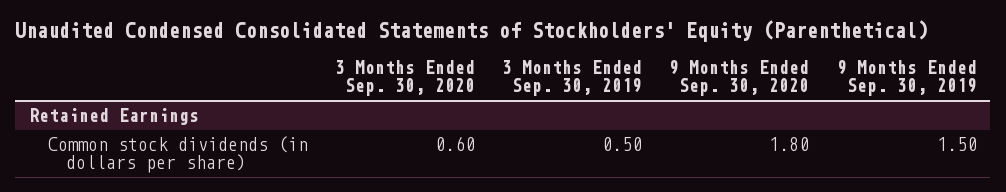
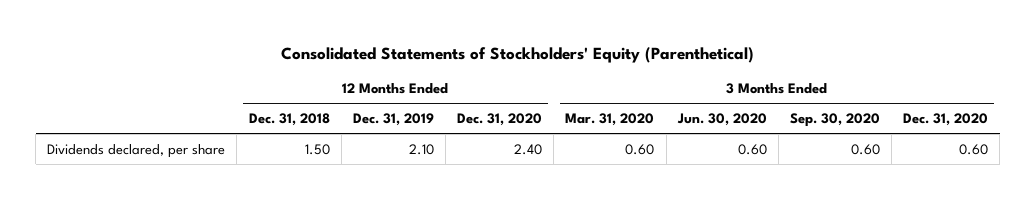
- Unaudited Condensed Consolidated Statements of Stockholders' Equity (Parenthetical)
+ Consolidated Statements of Stockholders' Equity (Parenthetical)
- | 3 Months Ended Sep. 30, 2020 | 3 Months Ended Sep. 30, 2019 | 9 Months Ended Sep. 30, 2020 | 9 Months Ended Sep. 30, 2019
+ | 12 Months Ended Dec. 31, 2018 | 12 Months Ended Dec. 31, 2019 | 12 Months Ended Dec. 31, 2020 | 3 Months Ended Mar. 31, 2020 | 3 Months Ended Jun. 30, 2020 | 3 Months Ended Sep. 30, 2020 | 3 Months Ended Dec. 31, 2020
- Retained Earnings
- Common stock dividends (in dollars per share) | 0.60 | 0.50 | 1.80 | 1.50
+ Dividends declared, per share | 1.50 | 2.10 | 2.40 | 0.60 | 0.60 | 0.60 | 0.60

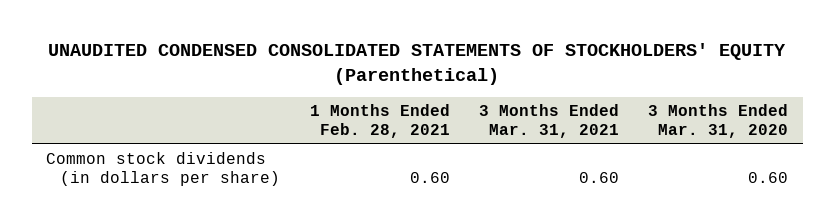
- Consolidated Statements of Stockholders' Equity (Parenthetical)
+ UNAUDITED CONDENSED CONSOLIDATED STATEMENTS OF STOCKHOLDERS' EQUITY (Parenthetical)
- | 12 Months Ended Dec. 31, 2018 | 12 Months Ended Dec. 31, 2019 | 12 Months Ended Dec. 31, 2020 | 3 Months Ended Mar. 31, 2020 | 3 Months Ended Jun. 30, 2020 | 3 Months Ended Sep. 30, 2020 | 3 Months Ended Dec. 31, 2020
+ | 1 Months Ended Feb. 28, 2021 | 3 Months Ended Mar. 31, 2021 | 3 Months Ended Mar. 31, 2020
- Dividends declared, per share | 1.50 | 2.10 | 2.40 | 0.60 | 0.60 | 0.60 | 0.60
+ Common stock dividends (in dollars per share) | 0.60 | 0.60 | 0.60

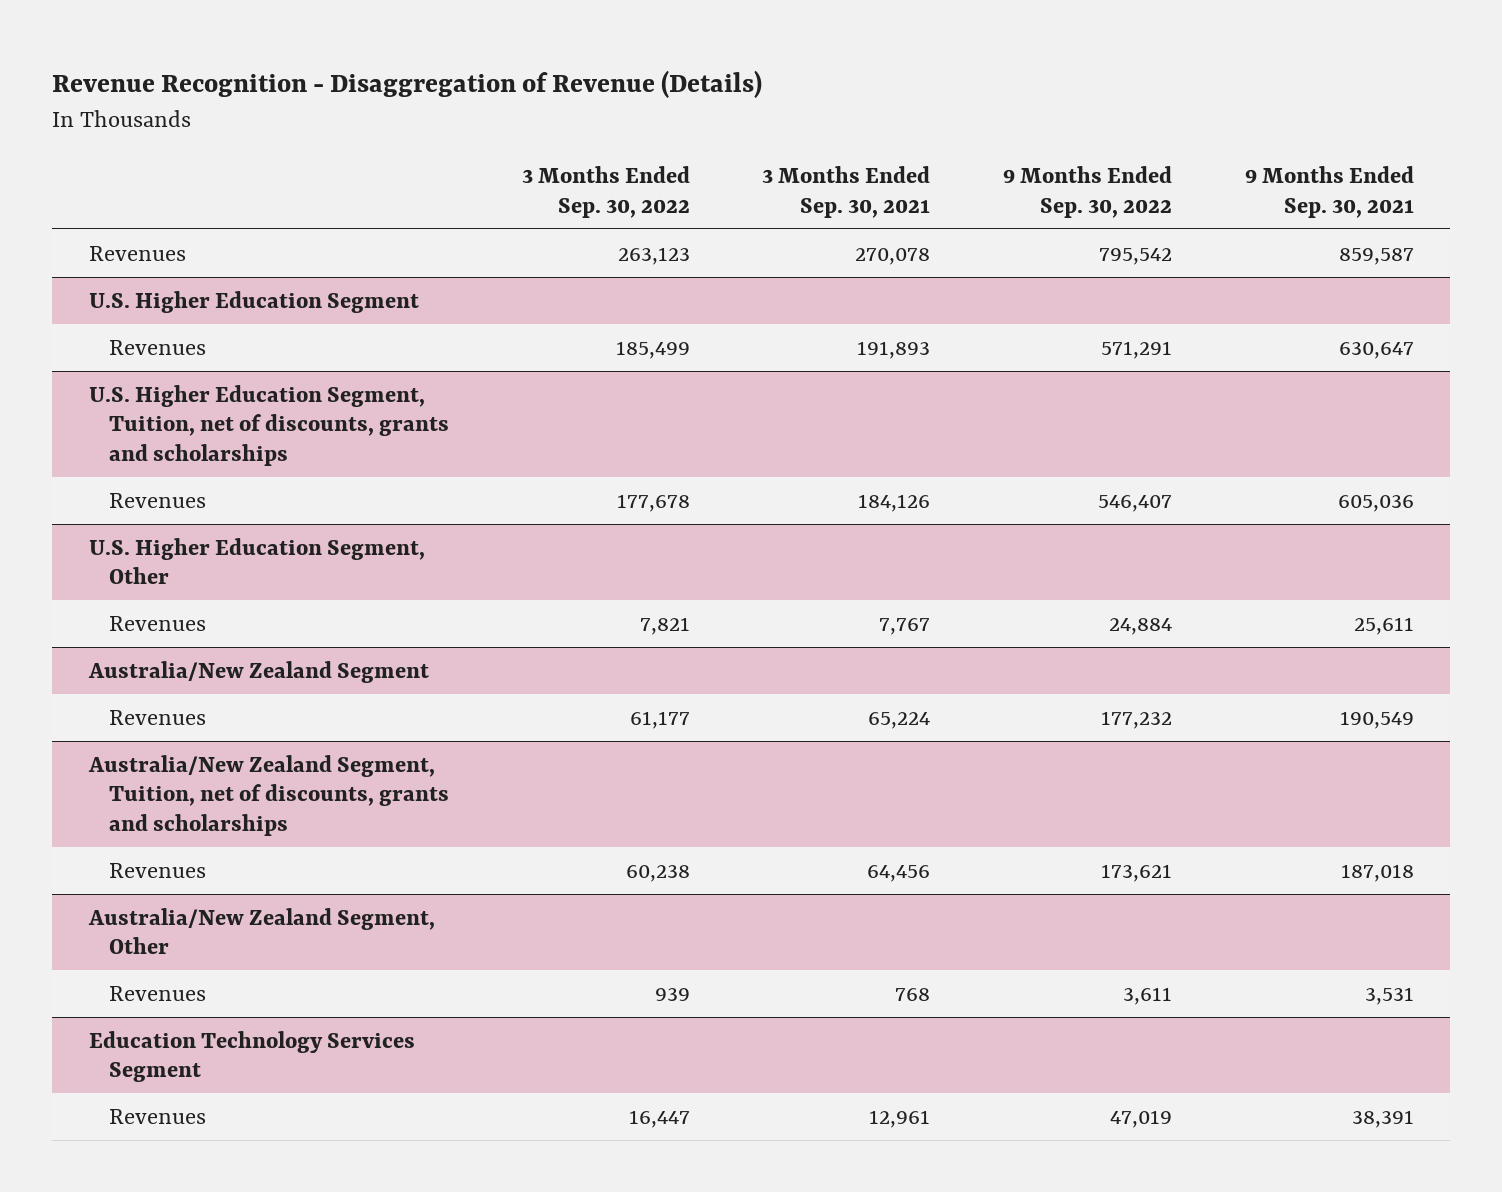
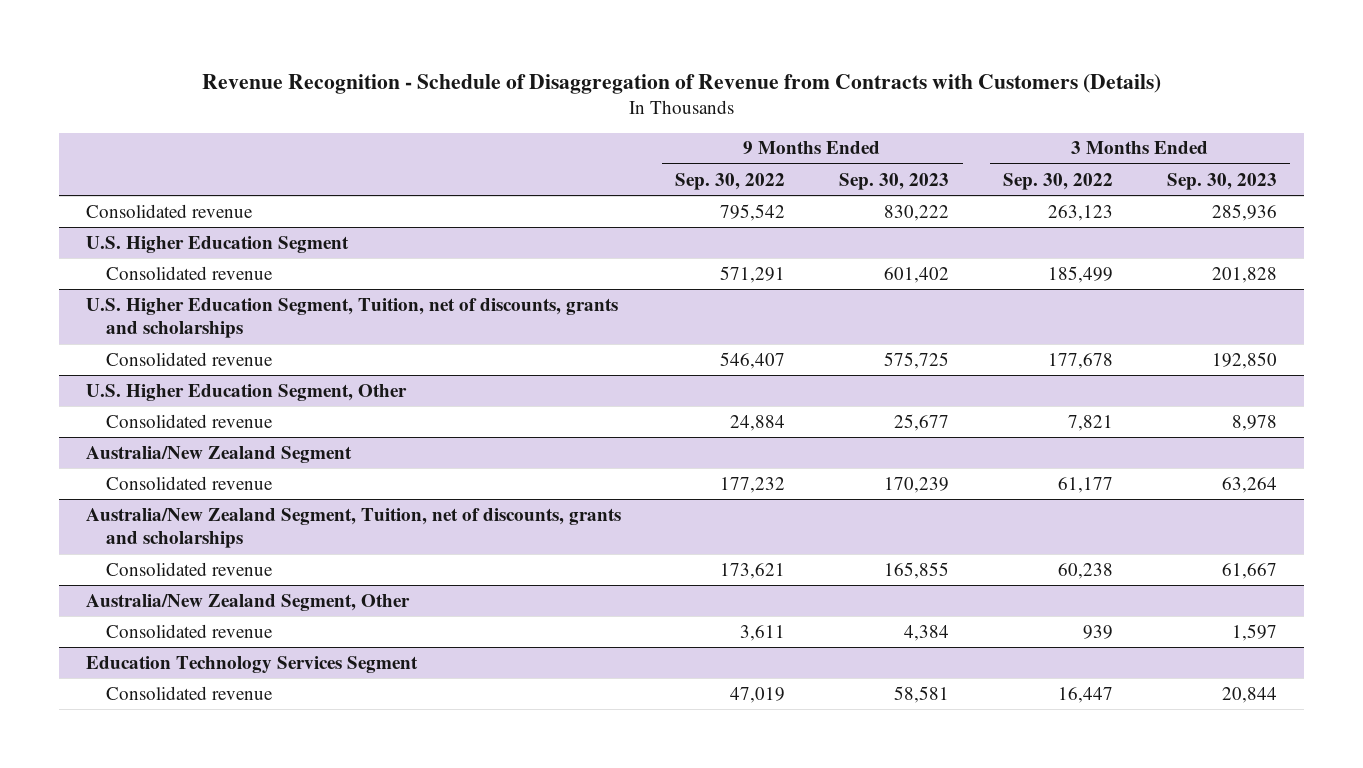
- Revenue Recognition - Disaggregation of Revenue (Details)
+ Revenue Recognition - Schedule of Disaggregation of Revenue from Contracts with Customers (Details)
- | 3 Months Ended Sep. 30, 2022 | 3 Months Ended Sep. 30, 2021 | 9 Months Ended Sep. 30, 2022 | 9 Months Ended Sep. 30, 2021
+ | 9 Months Ended Sep. 30, 2022 | 9 Months Ended Sep. 30, 2023 | 3 Months Ended Sep. 30, 2022 | 3 Months Ended Sep. 30, 2023
- Revenues | 263,123 | 270,078 | 795,542 | 859,587
+ Consolidated revenue | 795,542 | 830,222 | 263,123 | 285,936
@ U.S. Higher Education Segment
- Revenues | 185,499 | 191,893 | 571,291 | 630,647
+ Consolidated revenue | 571,291 | 601,402 | 185,499 | 201,828
@ U.S. Higher Education Segment, Tuition, net of discounts, grants and scholarships
- Revenues | 177,678 | 184,126 | 546,407 | 605,036
+ Consolidated revenue | 546,407 | 575,725 | 177,678 | 192,850
@ U.S. Higher Education Segment, Other
- Revenues | 7,821 | 7,767 | 24,884 | 25,611
+ Consolidated revenue | 24,884 | 25,677 | 7,821 | 8,978
@ Australia/New Zealand Segment
- Revenues | 61,177 | 65,224 | 177,232 | 190,549
+ Consolidated revenue | 177,232 | 170,239 | 61,177 | 63,264
@ Australia/New Zealand Segment, Tuition, net of discounts, grants and scholarships
- Revenues | 60,238 | 64,456 | 173,621 | 187,018
+ Consolidated revenue | 173,621 | 165,855 | 60,238 | 61,667
@ Australia/New Zealand Segment, Other
- Revenues | 939 | 768 | 3,611 | 3,531
+ Consolidated revenue | 3,611 | 4,384 | 939 | 1,597
@ Education Technology Services Segment
- Revenues | 16,447 | 12,961 | 47,019 | 38,391
+ Consolidated revenue | 47,019 | 58,581 | 16,447 | 20,844

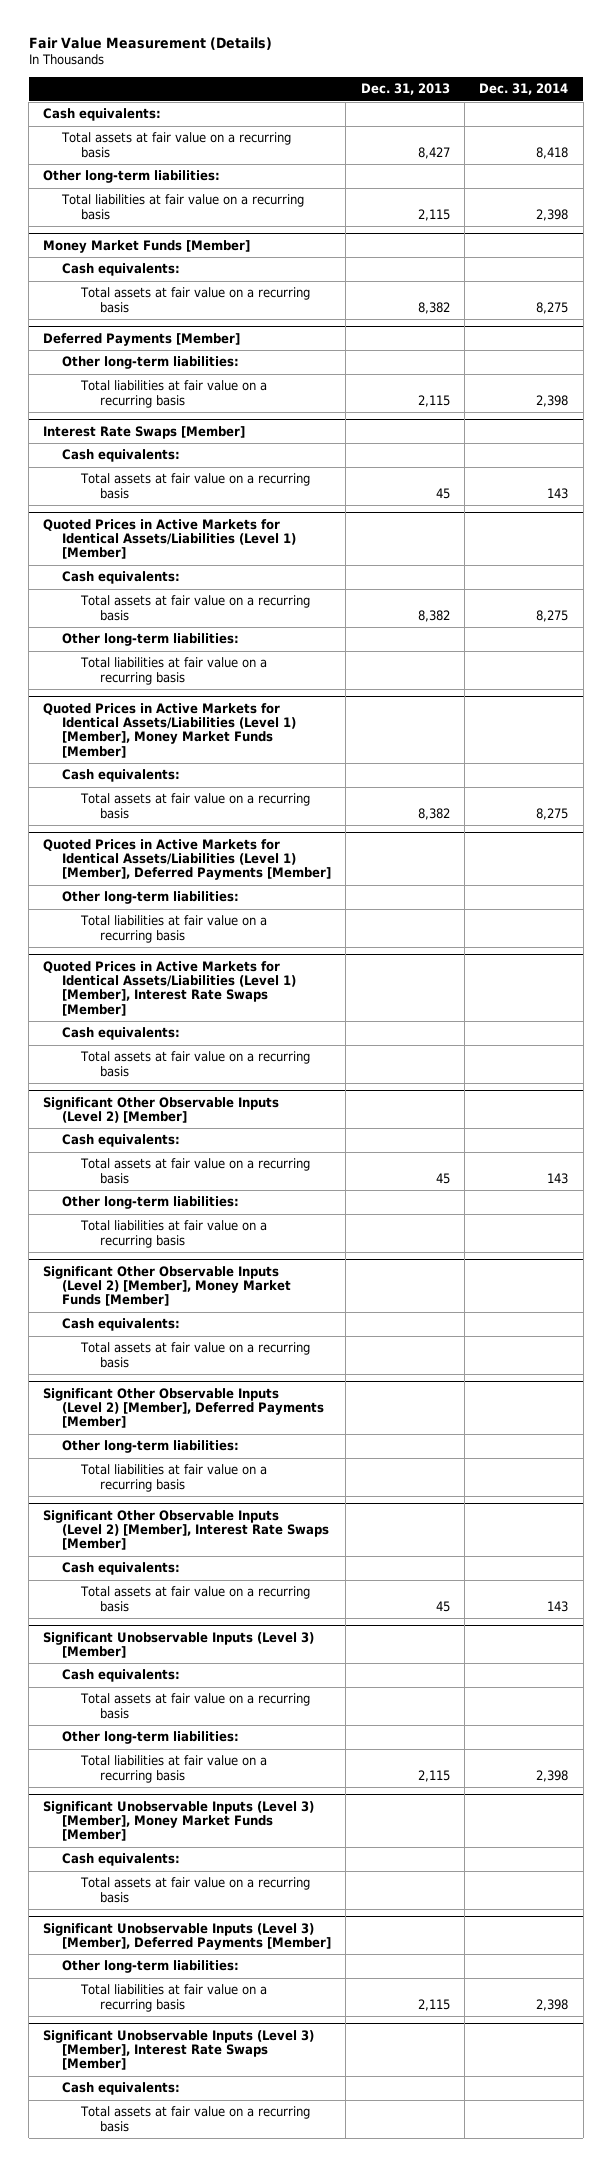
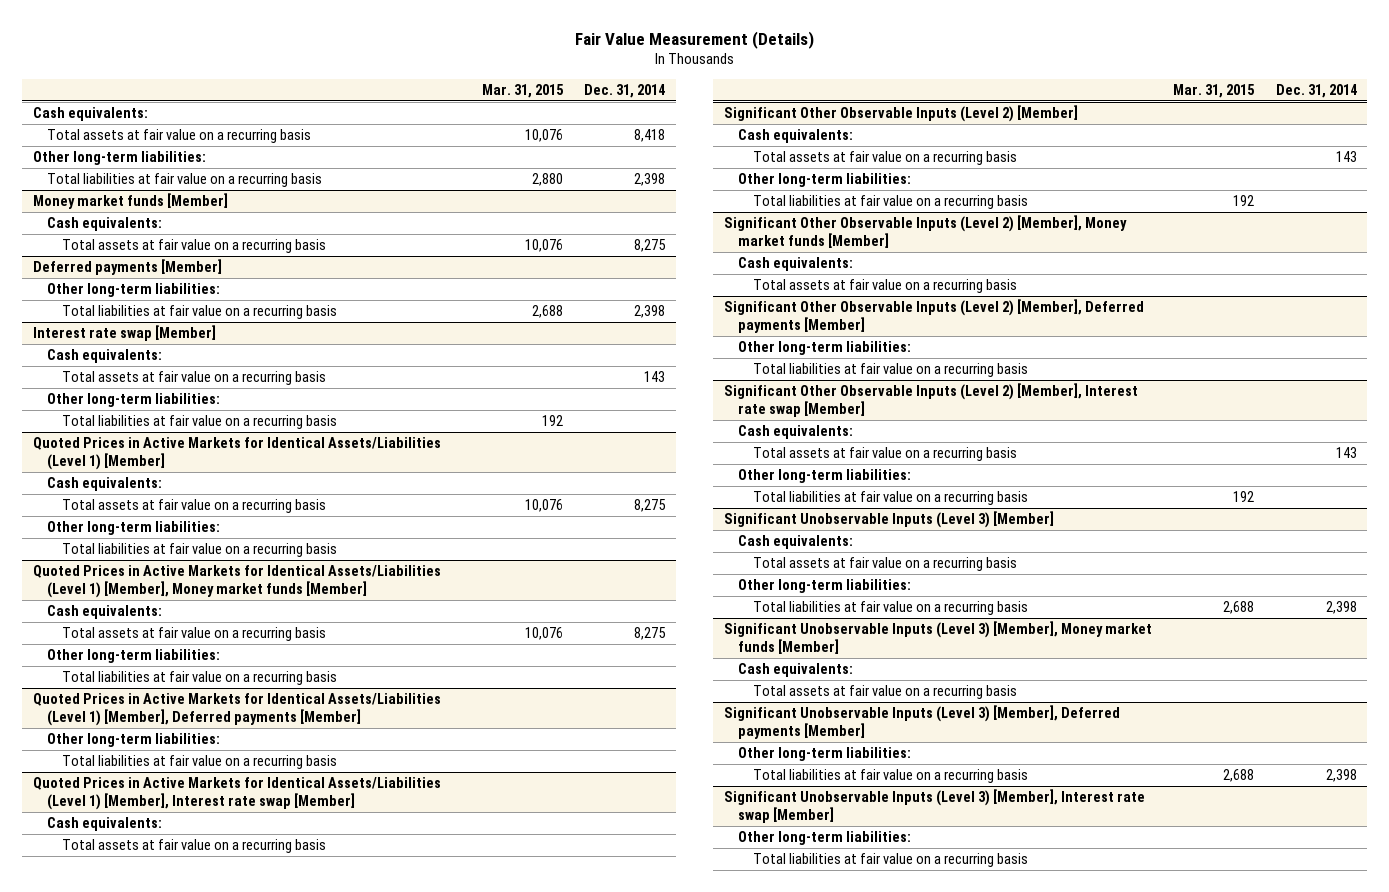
- | Dec. 31, 2013 | Dec. 31, 2014
+ | Mar. 31, 2015 | Dec. 31, 2014
- Money Market Funds [Member]
+ Money market funds [Member]
- Deferred Payments [Member]
+ Deferred payments [Member]
- Interest Rate Swaps [Member]
+ Interest rate swap [Member]
+ Other long-term liabilities:
+ Total liabilities at fair value on a recurring basis | 192 |
- Quoted Prices in Active Markets for Identical Assets/Liabilities (Level 1) [Member], Money Market Funds [Member]
+ Quoted Prices in Active Markets for Identical Assets/Liabilities (Level 1) [Member], Money market funds [Member]
- Quoted Prices in Active Markets for Identical Assets/Liabilities (Level 1) [Member], Deferred Payments [Member]
- Quoted Prices in Active Markets for Identical Assets/Liabilities (Level 1) [Member], Interest Rate Swaps [Member]
+ Quoted Prices in Active Markets for Identical Assets/Liabilities (Level 1) [Member], Deferred payments [Member]
+ Other long-term liabilities:
+ Total liabilities at fair value on a recurring basis
+ Quoted Prices in Active Markets for Identical Assets/Liabilities (Level 1) [Member], Interest rate swap [Member]
- Significant Other Observable Inputs (Level 2) [Member], Money Market Funds [Member]
+ Significant Other Observable Inputs (Level 2) [Member], Money market funds [Member]
- Significant Other Observable Inputs (Level 2) [Member], Deferred Payments [Member]
+ Significant Other Observable Inputs (Level 2) [Member], Deferred payments [Member]
- Significant Other Observable Inputs (Level 2) [Member], Interest Rate Swaps [Member]
+ Significant Other Observable Inputs (Level 2) [Member], Interest rate swap [Member]
+ Other long-term liabilities:
+ Total liabilities at fair value on a recurring basis | 192 |
- Significant Unobservable Inputs (Level 3) [Member], Money Market Funds [Member]
+ Significant Unobservable Inputs (Level 3) [Member], Money market funds [Member]
- Significant Unobservable Inputs (Level 3) [Member], Deferred Payments [Member]
+ Significant Unobservable Inputs (Level 3) [Member], Deferred payments [Member]
- Significant Unobservable Inputs (Level 3) [Member], Interest Rate Swaps [Member]
- Cash equivalents:
- Total assets at fair value on a recurring basis
+ Significant Unobservable Inputs (Level 3) [Member], Interest rate swap [Member]
+ Other long-term liabilities:
+ Total liabilities at fair value on a recurring basis

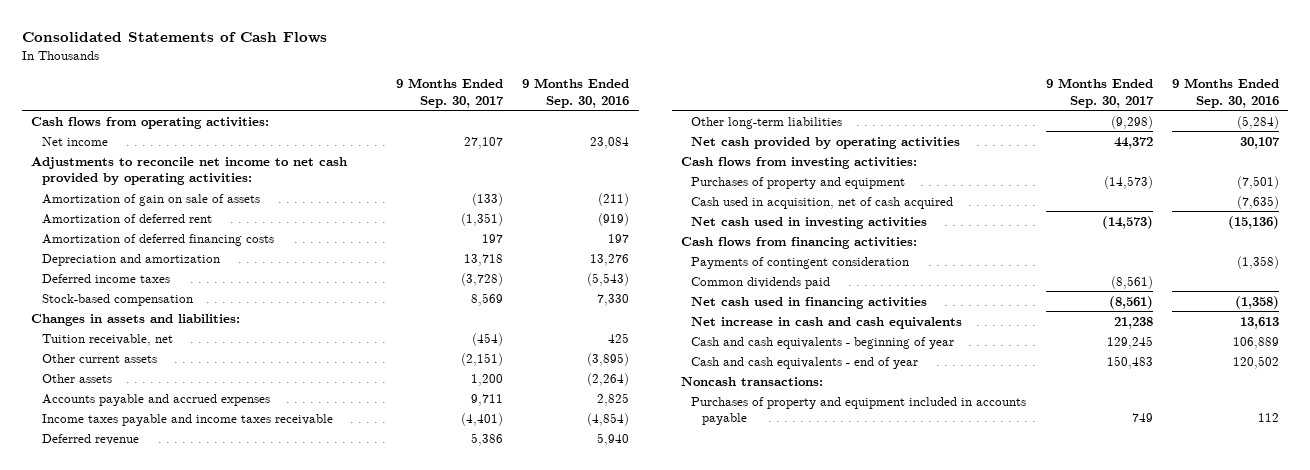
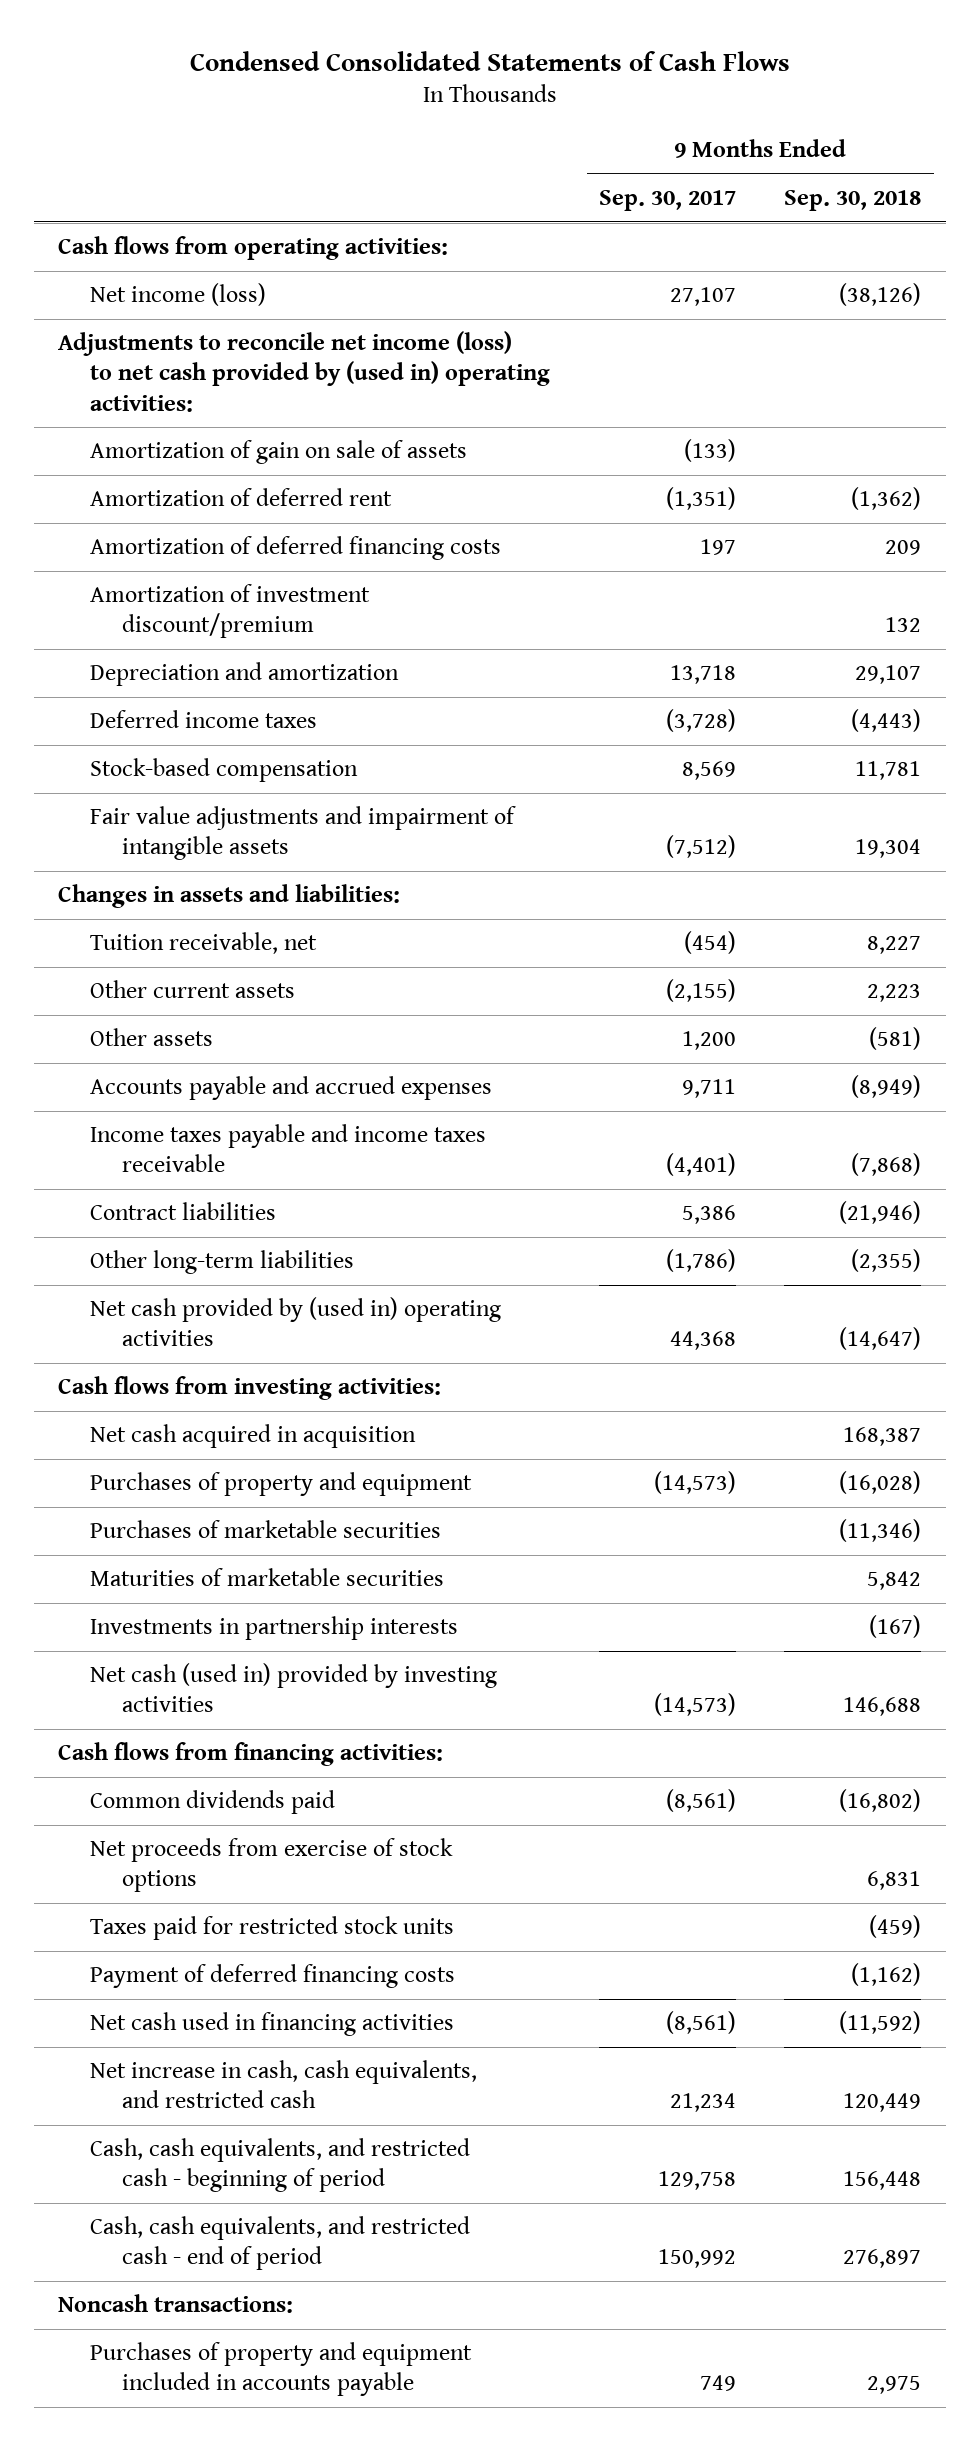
- Consolidated Statements of Cash Flows
+ Condensed Consolidated Statements of Cash Flows
- | 9 Months Ended Sep. 30, 2017 | 9 Months Ended Sep. 30, 2016
+ | 9 Months Ended Sep. 30, 2017 | 9 Months Ended Sep. 30, 2018
- Net income | 27,107 | 23,084
- Adjustments to reconcile net income to net cash provided by operating activities:
+ Net income (loss) | 27,107 | (38,126)
+ Adjustments to reconcile net income (loss) to net cash provided by (used in) operating activities:
+ Amortization of investment discount/premium | | 132
+ Fair value adjustments and impairment of intangible assets | (7,512) | 19,304
- Other current assets | (2,151) | (3,895)
+ Other current assets | (2,155) | 2,223
- Deferred revenue | 5,386 | 5,940
- Other long-term liabilities | (9,298) | (5,284)
- Net cash provided by operating activities | 44,372 | 30,107
+ Contract liabilities | 5,386 | (21,946)
+ Other long-term liabilities | (1,786) | (2,355)
+ Net cash provided by (used in) operating activities | 44,368 | (14,647)
+ Net cash acquired in acquisition | | 168,387
- Cash used in acquisition, net of cash acquired | | (7,635)
- Net cash used in investing activities | (14,573) | (15,136)
+ Purchases of marketable securities | | (11,346)
+ Maturities of marketable securities | | 5,842
+ Investments in partnership interests | | (167)
+ Net cash (used in) provided by investing activities | (14,573) | 146,688
- Payments of contingent consideration | | (1,358)
+ Net proceeds from exercise of stock options | | 6,831
+ Taxes paid for restricted stock units | | (459)
+ Payment of deferred financing costs | | (1,162)
- Net increase in cash and cash equivalents | 21,238 | 13,613
- Cash and cash equivalents - beginning of year | 129,245 | 106,889
- Cash and cash equivalents - end of year | 150,483 | 120,502
+ Net increase in cash, cash equivalents, and restricted cash | 21,234 | 120,449
+ Cash, cash equivalents, and restricted cash - beginning of period | 129,758 | 156,448
+ Cash, cash equivalents, and restricted cash - end of period | 150,992 | 276,897

